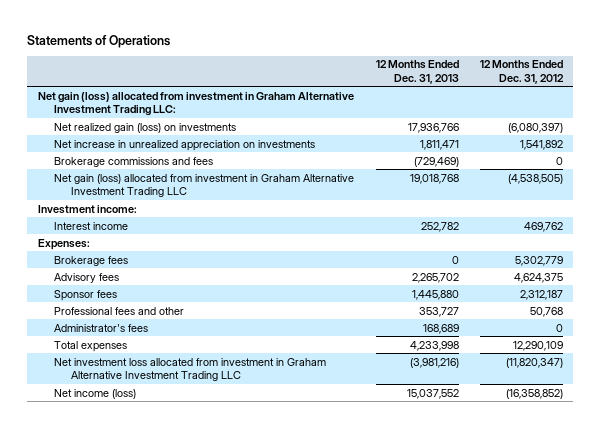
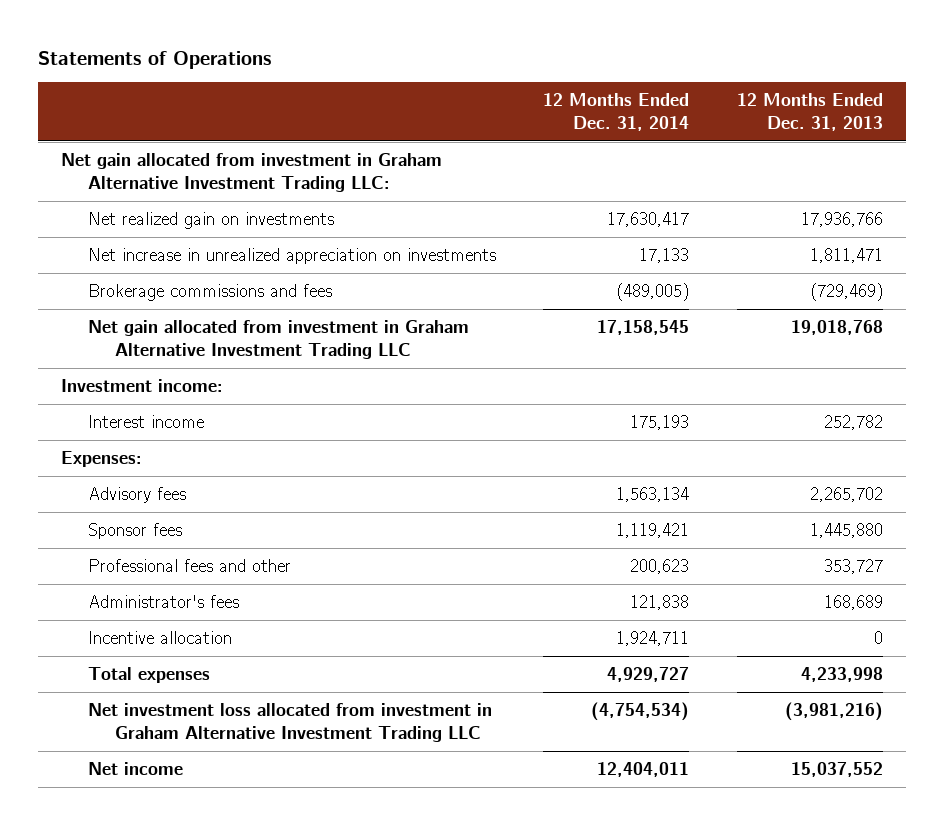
- | 12 Months Ended Dec. 31, 2013 | 12 Months Ended Dec. 31, 2012
+ | 12 Months Ended Dec. 31, 2014 | 12 Months Ended Dec. 31, 2013
- Net gain (loss) allocated from investment in Graham Alternative Investment Trading LLC:
- Net realized gain (loss) on investments | 17,936,766 | (6,080,397)
+ Net gain allocated from investment in Graham Alternative Investment Trading LLC:
+ Net realized gain on investments | 17,630,417 | 17,936,766
- Net gain (loss) allocated from investment in Graham Alternative Investment Trading LLC | 19,018,768 | (4,538,505)
+ Net gain allocated from investment in Graham Alternative Investment Trading LLC | 17,158,545 | 19,018,768
- Brokerage fees | 0 | 5,302,779
+ Incentive allocation | 1,924,711 | 0
- Net income (loss) | 15,037,552 | (16,358,852)
+ Net income | 12,404,011 | 15,037,552

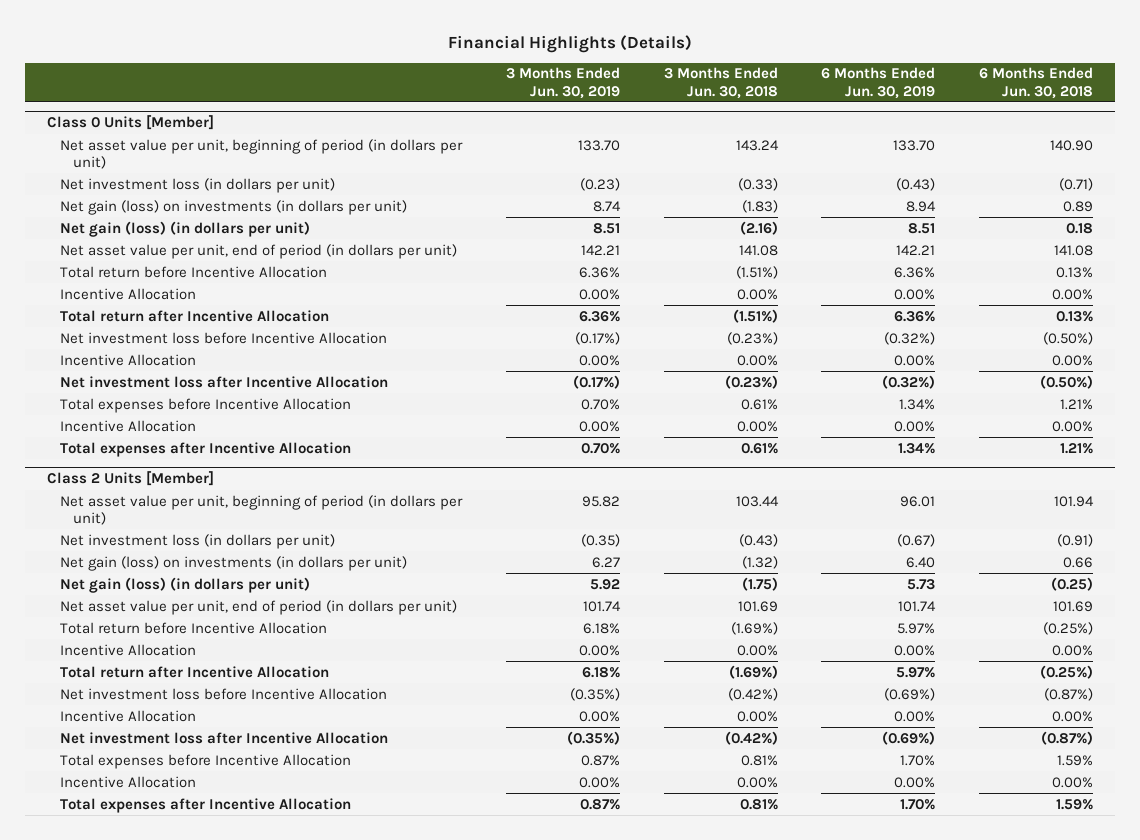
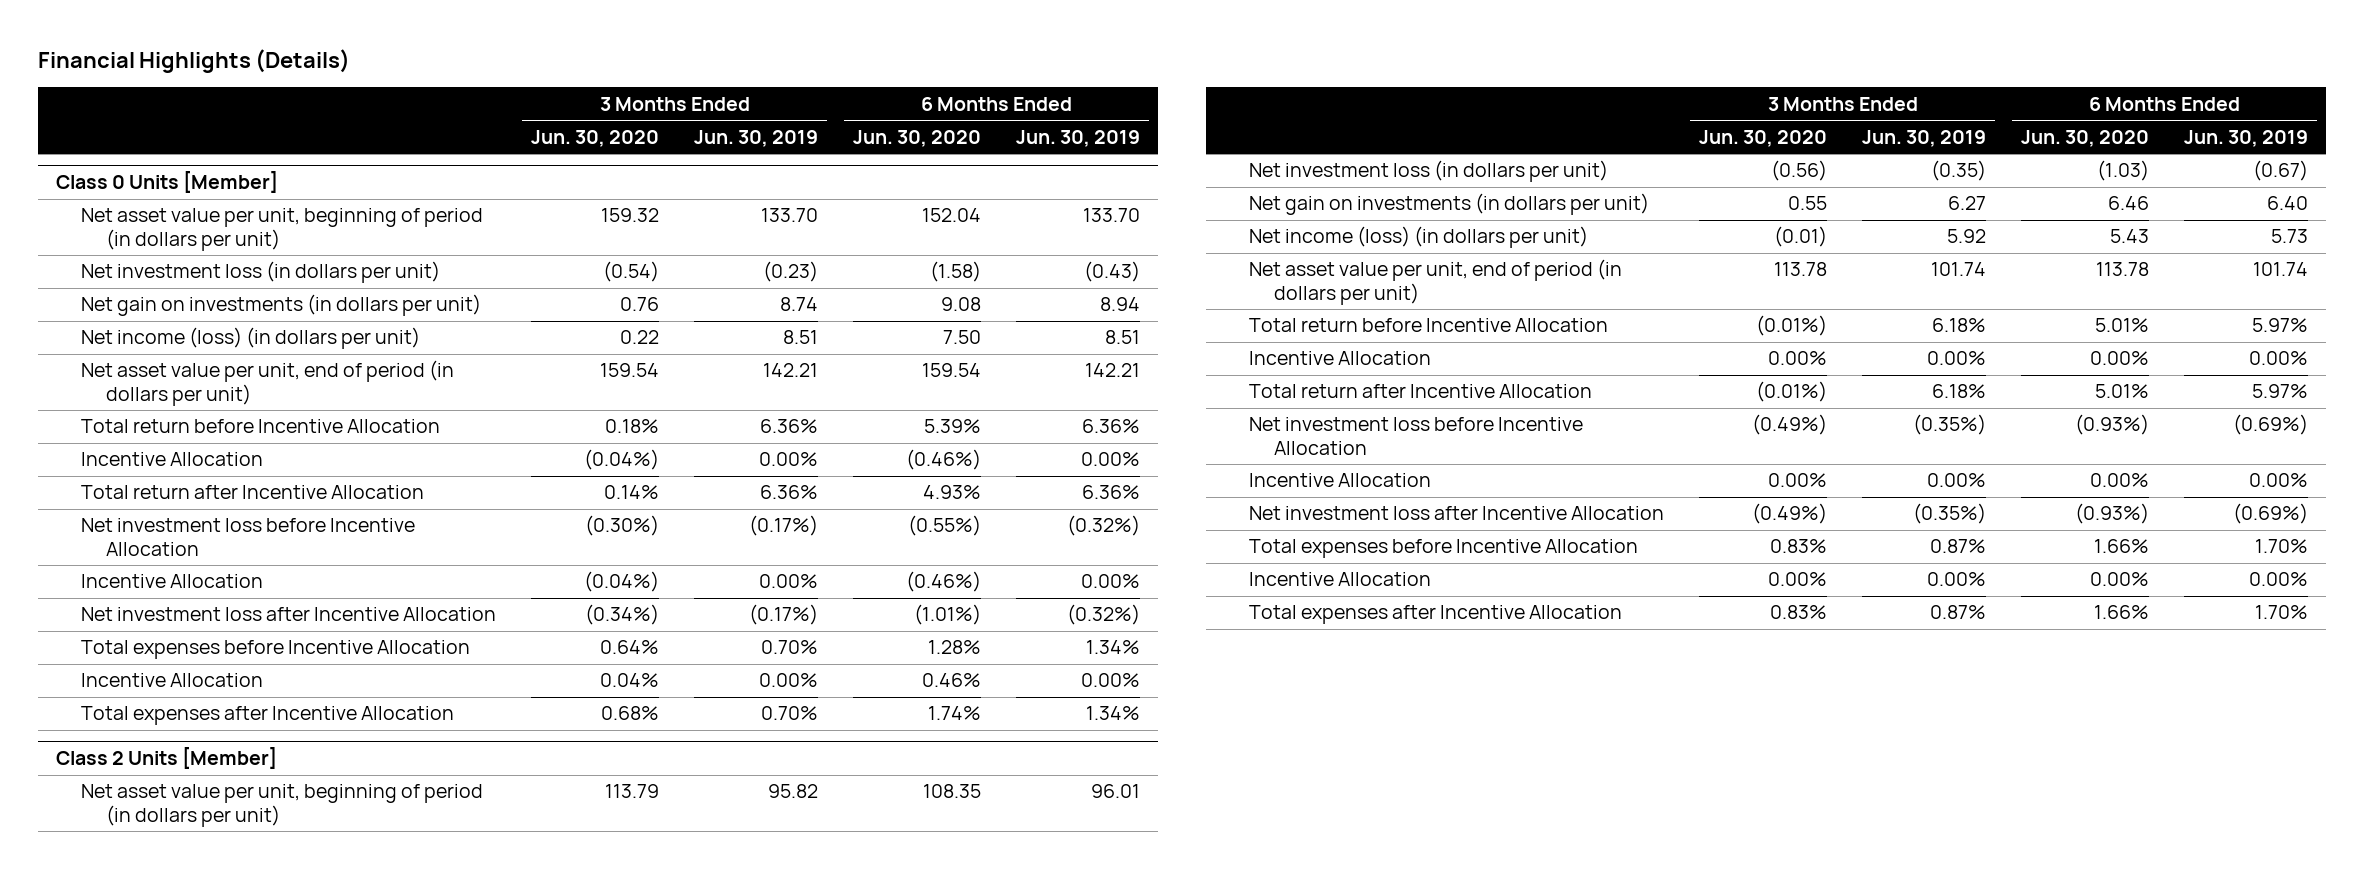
- | 3 Months Ended Jun. 30, 2019 | 3 Months Ended Jun. 30, 2018 | 6 Months Ended Jun. 30, 2019 | 6 Months Ended Jun. 30, 2018
+ | 3 Months Ended Jun. 30, 2020 | 3 Months Ended Jun. 30, 2019 | 6 Months Ended Jun. 30, 2020 | 6 Months Ended Jun. 30, 2019
@ Class 0 Units [Member]
- Net gain (loss) on investments (in dollars per unit) | 8.74 | (1.83) | 8.94 | 0.89
- Net gain (loss) (in dollars per unit) | 8.51 | (2.16) | 8.51 | 0.18
+ Net gain on investments (in dollars per unit) | 0.76 | 8.74 | 9.08 | 8.94
+ Net income (loss) (in dollars per unit) | 0.22 | 8.51 | 7.50 | 8.51
@ Class 2 Units [Member]
- Net gain (loss) on investments (in dollars per unit) | 6.27 | (1.32) | 6.40 | 0.66
- Net gain (loss) (in dollars per unit) | 5.92 | (1.75) | 5.73 | (0.25)
+ Net gain on investments (in dollars per unit) | 0.55 | 6.27 | 6.46 | 6.40
+ Net income (loss) (in dollars per unit) | (0.01) | 5.92 | 5.43 | 5.73

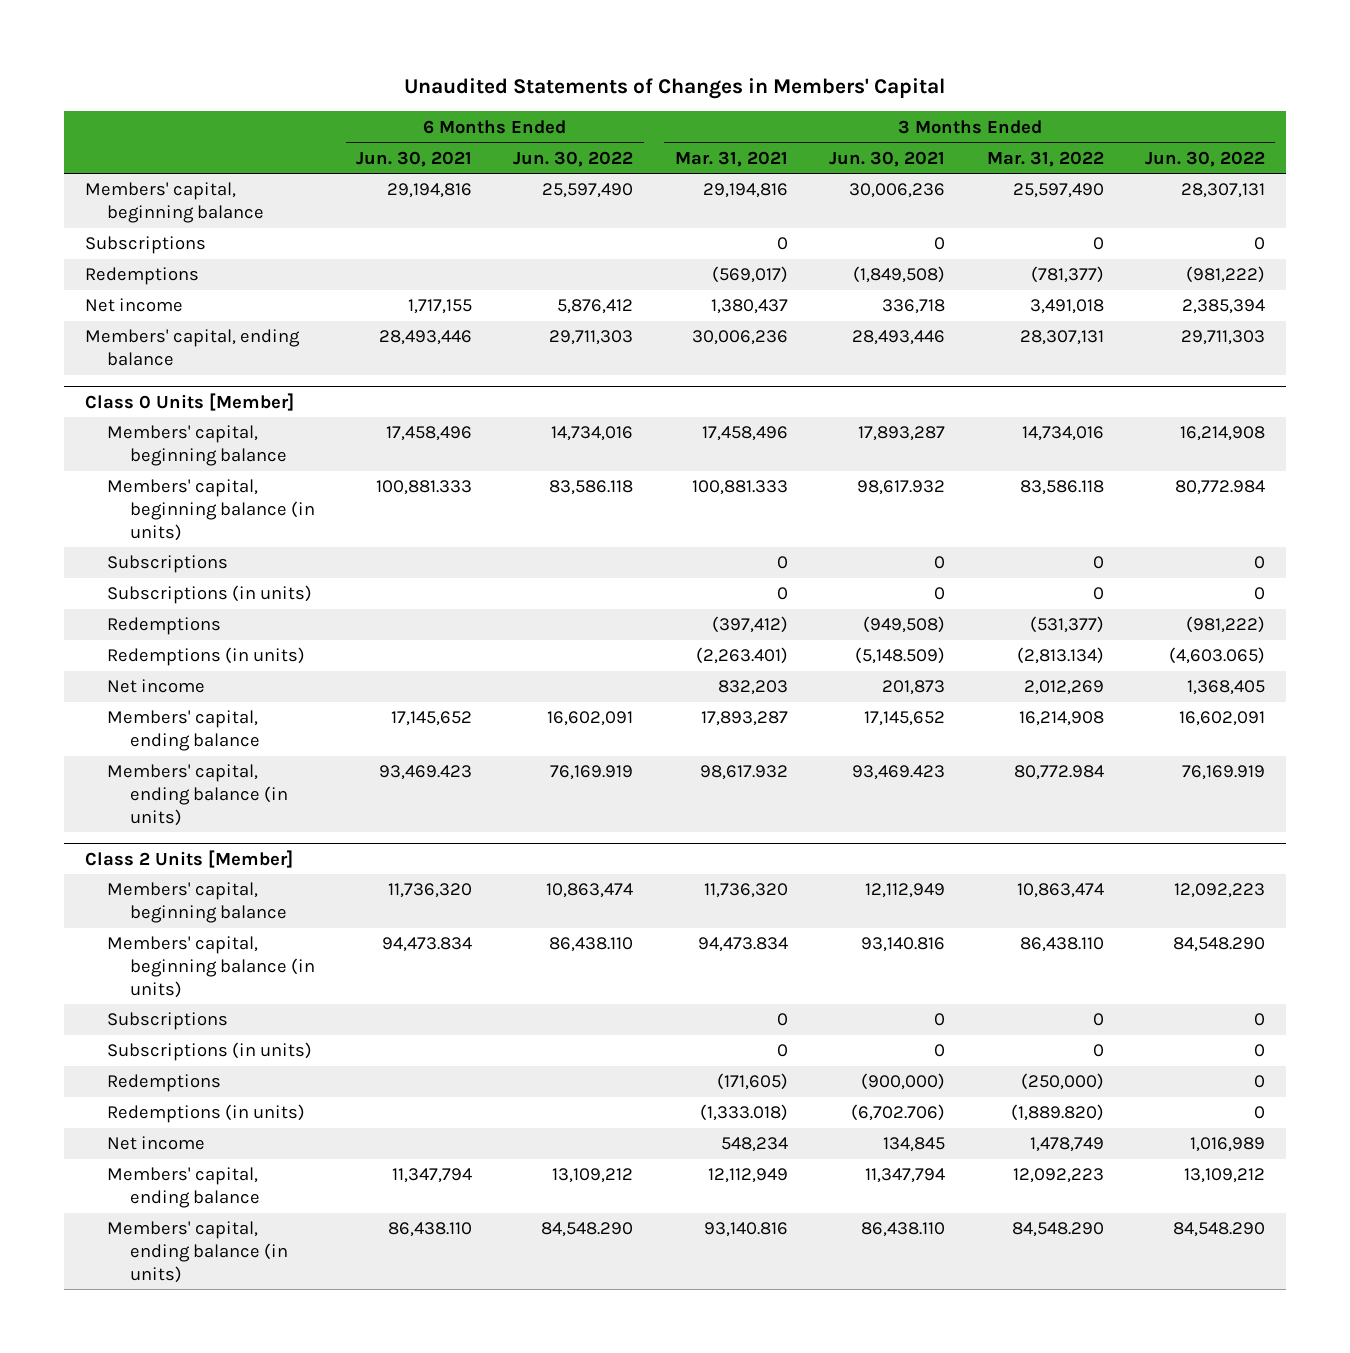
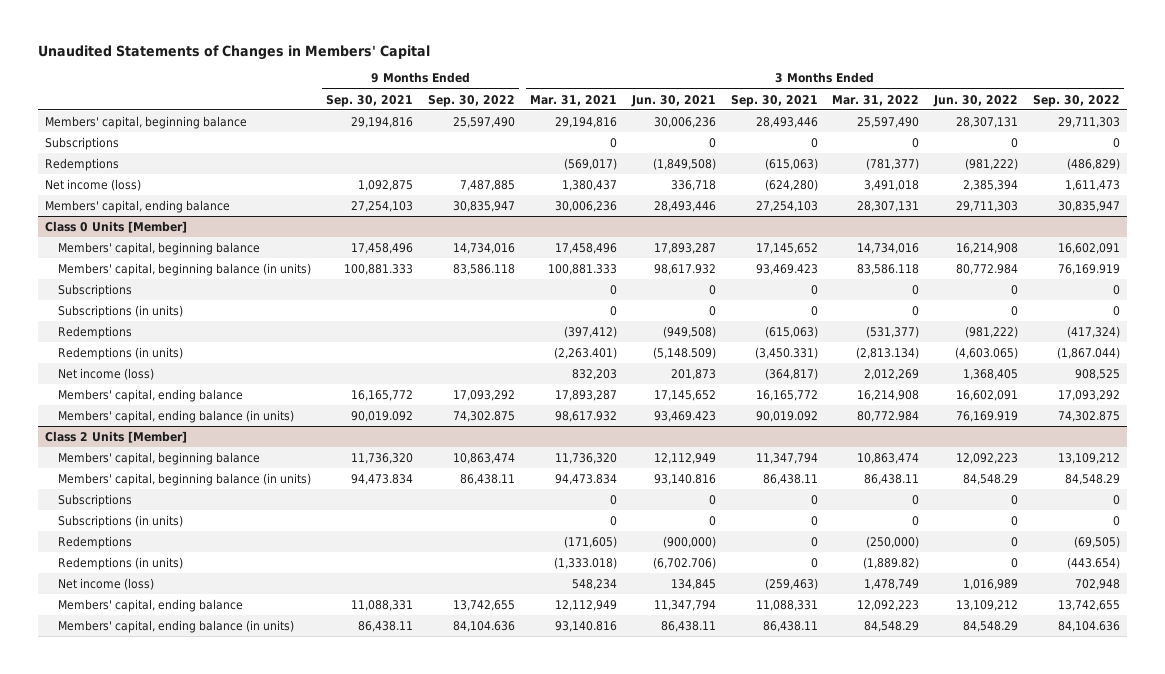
- | 6 Months Ended Jun. 30, 2021 | 6 Months Ended Jun. 30, 2022 | 3 Months Ended Mar. 31, 2021 | 3 Months Ended Jun. 30, 2021 | 3 Months Ended Mar. 31, 2022 | 3 Months Ended Jun. 30, 2022
+ | 9 Months Ended Sep. 30, 2021 | 9 Months Ended Sep. 30, 2022 | 3 Months Ended Mar. 31, 2021 | 3 Months Ended Jun. 30, 2021 | 3 Months Ended Sep. 30, 2021 | 3 Months Ended Mar. 31, 2022 | 3 Months Ended Jun. 30, 2022 | 3 Months Ended Sep. 30, 2022
- Net income | 1,717,155 | 5,876,412 | 1,380,437 | 336,718 | 3,491,018 | 2,385,394
+ Net income (loss) | 1,092,875 | 7,487,885 | 1,380,437 | 336,718 | (624,280) | 3,491,018 | 2,385,394 | 1,611,473
@ Class 0 Units [Member]
- Net income | | | 832,203 | 201,873 | 2,012,269 | 1,368,405
+ Net income (loss) | | | 832,203 | 201,873 | (364,817) | 2,012,269 | 1,368,405 | 908,525
@ Class 2 Units [Member]
- Members' capital, beginning balance (in units) | 94,473.834 | 86,438.110 | 94,473.834 | 93,140.816 | 86,438.110 | 84,548.290
+ Members' capital, beginning balance (in units) | 94,473.834 | 86,438.11 | 94,473.834 | 93,140.816 | 86,438.11 | 86,438.11 | 84,548.29 | 84,548.29
- Redemptions (in units) | | | (1,333.018) | (6,702.706) | (1,889.820) | 0
- Net income | | | 548,234 | 134,845 | 1,478,749 | 1,016,989
+ Redemptions (in units) | | | (1,333.018) | (6,702.706) | 0 | (1,889.82) | 0 | (443.654)
+ Net income (loss) | | | 548,234 | 134,845 | (259,463) | 1,478,749 | 1,016,989 | 702,948
- Members' capital, ending balance (in units) | 86,438.110 | 84,548.290 | 93,140.816 | 86,438.110 | 84,548.290 | 84,548.290
+ Members' capital, ending balance (in units) | 86,438.11 | 84,104.636 | 93,140.816 | 86,438.11 | 86,438.11 | 84,548.29 | 84,548.29 | 84,104.636

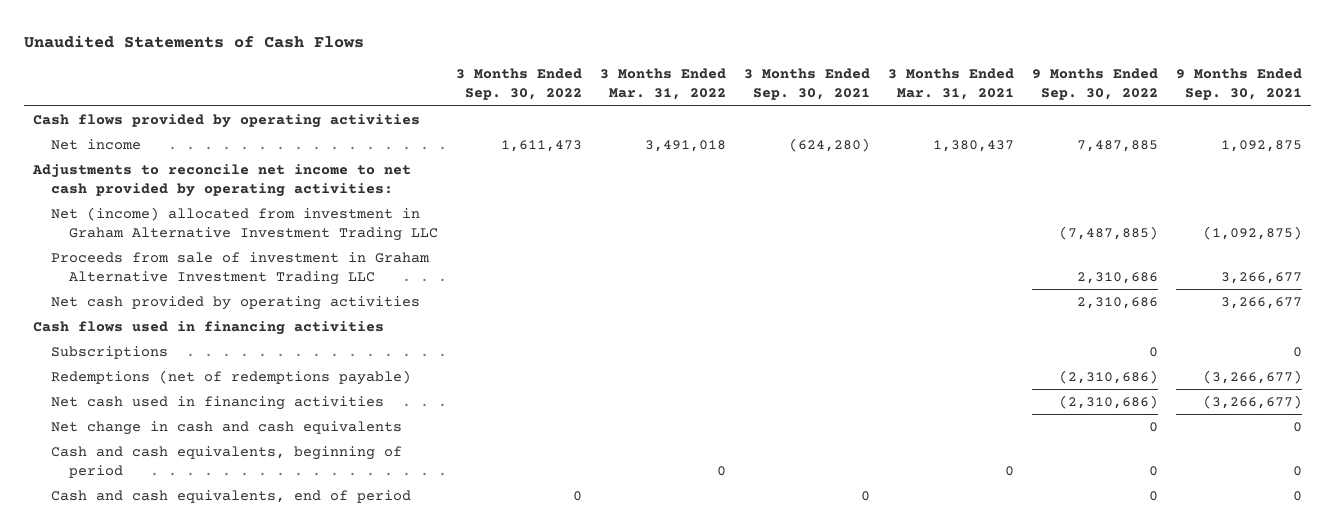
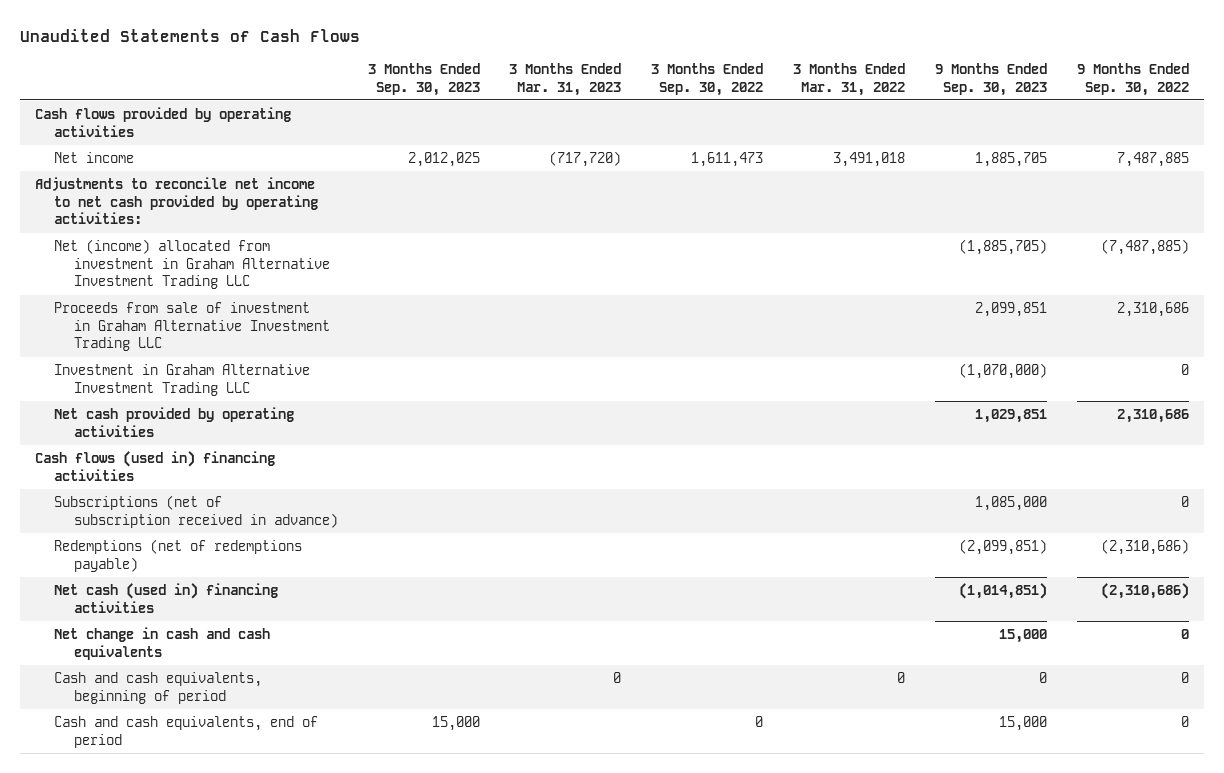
- | 3 Months Ended Sep. 30, 2022 | 3 Months Ended Mar. 31, 2022 | 3 Months Ended Sep. 30, 2021 | 3 Months Ended Mar. 31, 2021 | 9 Months Ended Sep. 30, 2022 | 9 Months Ended Sep. 30, 2021
+ | 3 Months Ended Sep. 30, 2023 | 3 Months Ended Mar. 31, 2023 | 3 Months Ended Sep. 30, 2022 | 3 Months Ended Mar. 31, 2022 | 9 Months Ended Sep. 30, 2023 | 9 Months Ended Sep. 30, 2022
+ Investment in Graham Alternative Investment Trading LLC | | | | | (1,070,000) | 0
- Cash flows used in financing activities
- Subscriptions | | | | | 0 | 0
+ Cash flows (used in) financing activities
+ Subscriptions (net of subscription received in advance) | | | | | 1,085,000 | 0
- Net cash used in financing activities | | | | | (2,310,686) | (3,266,677)
+ Net cash (used in) financing activities | | | | | (1,014,851) | (2,310,686)

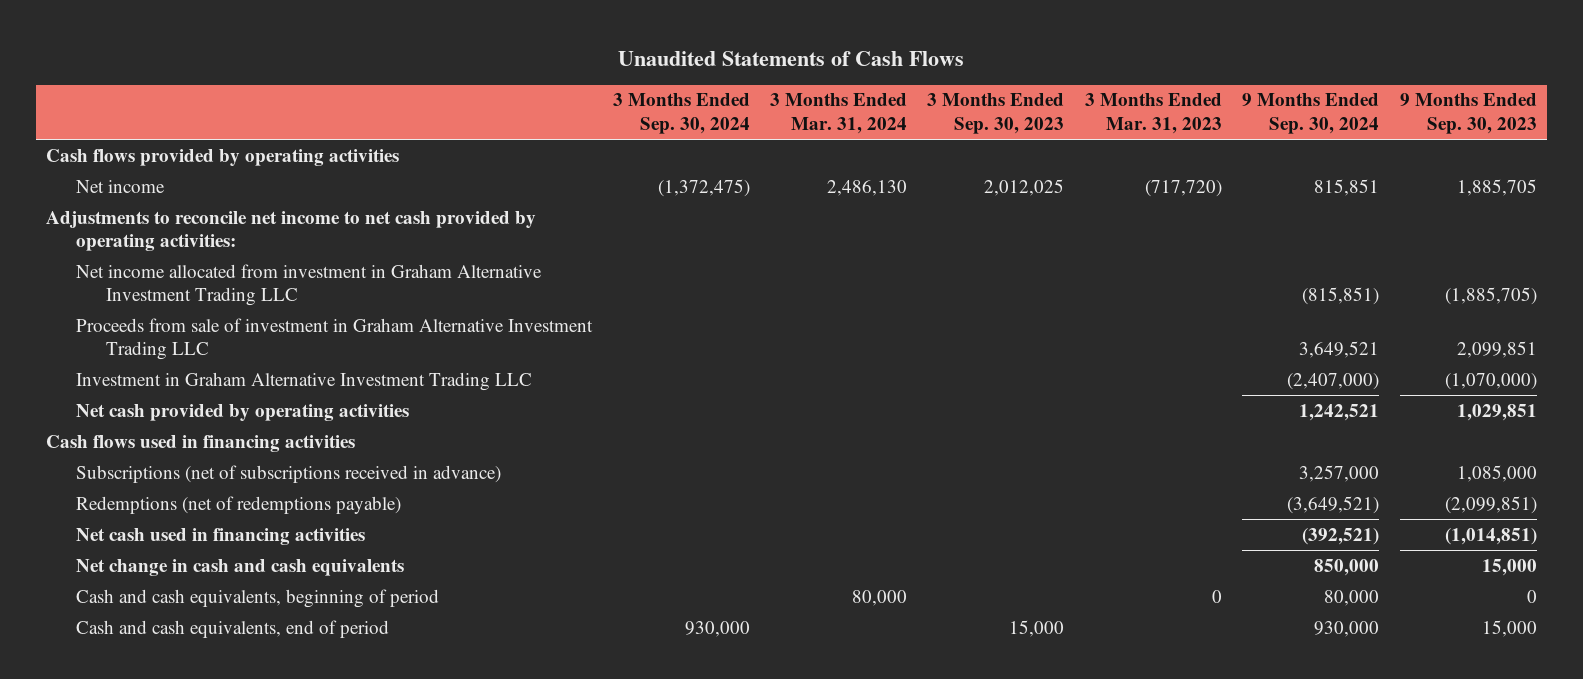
- | 3 Months Ended Sep. 30, 2023 | 3 Months Ended Mar. 31, 2023 | 3 Months Ended Sep. 30, 2022 | 3 Months Ended Mar. 31, 2022 | 9 Months Ended Sep. 30, 2023 | 9 Months Ended Sep. 30, 2022
+ | 3 Months Ended Sep. 30, 2024 | 3 Months Ended Mar. 31, 2024 | 3 Months Ended Sep. 30, 2023 | 3 Months Ended Mar. 31, 2023 | 9 Months Ended Sep. 30, 2024 | 9 Months Ended Sep. 30, 2023
- Net (income) allocated from investment in Graham Alternative Investment Trading LLC | | | | | (1,885,705) | (7,487,885)
+ Net income allocated from investment in Graham Alternative Investment Trading LLC | | | | | (815,851) | (1,885,705)
- Cash flows (used in) financing activities
- Subscriptions (net of subscription received in advance) | | | | | 1,085,000 | 0
+ Cash flows used in financing activities
+ Subscriptions (net of subscriptions received in advance) | | | | | 3,257,000 | 1,085,000
- Net cash (used in) financing activities | | | | | (1,014,851) | (2,310,686)
+ Net cash used in financing activities | | | | | (392,521) | (1,014,851)

